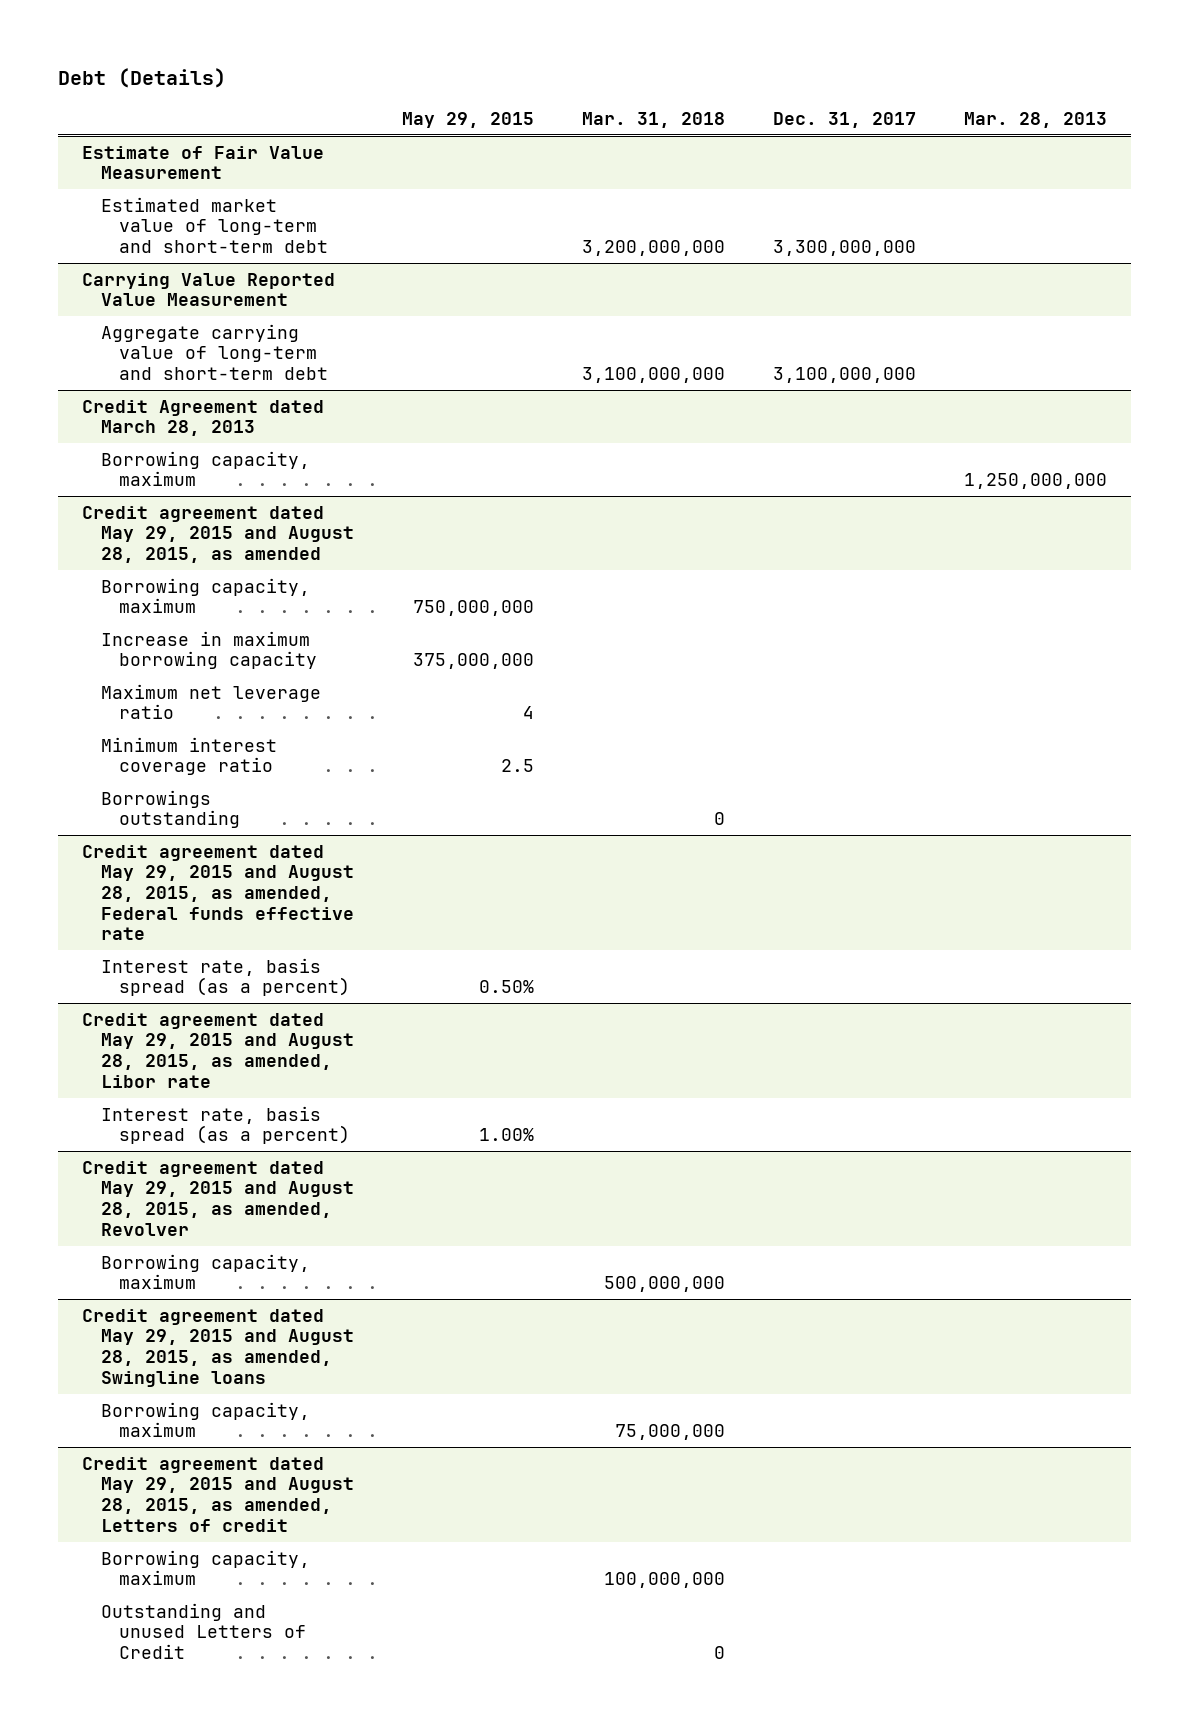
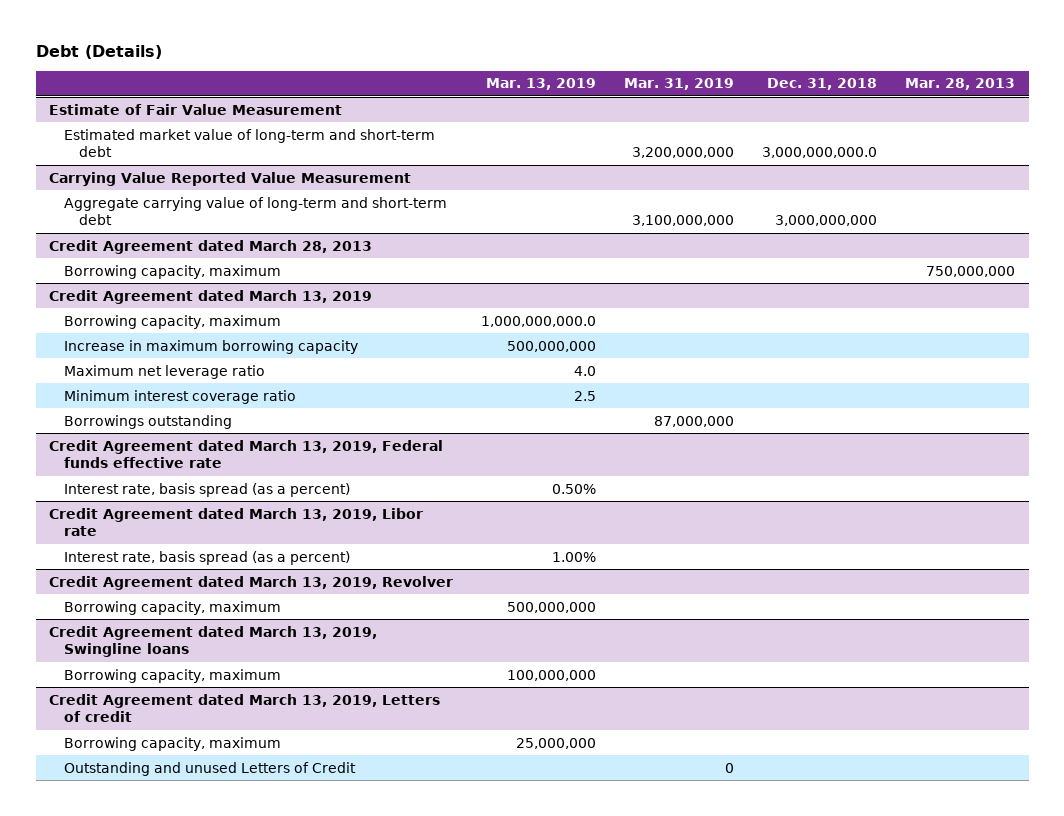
- | May 29, 2015 | Mar. 31, 2018 | Dec. 31, 2017 | Mar. 28, 2013
+ | Mar. 13, 2019 | Mar. 31, 2019 | Dec. 31, 2018 | Mar. 28, 2013
@ Credit Agreement dated March 28, 2013
- Borrowing capacity, maximum | | | | 1,250,000,000
- Credit agreement dated May 29, 2015 and August 28, 2015, as amended
- Borrowing capacity, maximum | 750,000,000 | | |
- Increase in maximum borrowing capacity | 375,000,000 | | |
- Maximum net leverage ratio | 4 | | |
- Minimum interest coverage ratio | 2.5 | | |
- Borrowings outstanding | | 0 | |
- Credit agreement dated May 29, 2015 and August 28, 2015, as amended, Federal funds effective rate
- Interest rate, basis spread (as a percent) | 0.50% | | |
- Credit agreement dated May 29, 2015 and August 28, 2015, as amended, Libor rate
- Interest rate, basis spread (as a percent) | 1.00% | | |
- Credit agreement dated May 29, 2015 and August 28, 2015, as amended, Revolver
- Borrowing capacity, maximum | | 500,000,000 | |
- Credit agreement dated May 29, 2015 and August 28, 2015, as amended, Swingline loans
- Borrowing capacity, maximum | | 75,000,000 | |
- Credit agreement dated May 29, 2015 and August 28, 2015, as amended, Letters of credit
- Borrowing capacity, maximum | | 100,000,000 | |
- Outstanding and unused Letters of Credit | | 0 | |
@ Credit Agreement dated March 28, 2013
+ Borrowing capacity, maximum | | | | 750,000,000
+ Credit Agreement dated March 13, 2019
+ Borrowing capacity, maximum | 1,000,000,000.0 | | |
+ Increase in maximum borrowing capacity | 500,000,000 | | |
+ Maximum net leverage ratio | 4.0 | | |
+ Minimum interest coverage ratio | 2.5 | | |
+ Borrowings outstanding | | 87,000,000 | |
+ Credit Agreement dated March 13, 2019, Federal funds effective rate
+ Interest rate, basis spread (as a percent) | 0.50% | | |
+ Credit Agreement dated March 13, 2019, Libor rate
+ Interest rate, basis spread (as a percent) | 1.00% | | |
+ Credit Agreement dated March 13, 2019, Revolver
+ Borrowing capacity, maximum | 500,000,000 | | |
+ Credit Agreement dated March 13, 2019, Swingline loans
+ Borrowing capacity, maximum | 100,000,000 | | |
+ Credit Agreement dated March 13, 2019, Letters of credit
+ Borrowing capacity, maximum | 25,000,000 | | |
+ Outstanding and unused Letters of Credit | | 0 | |

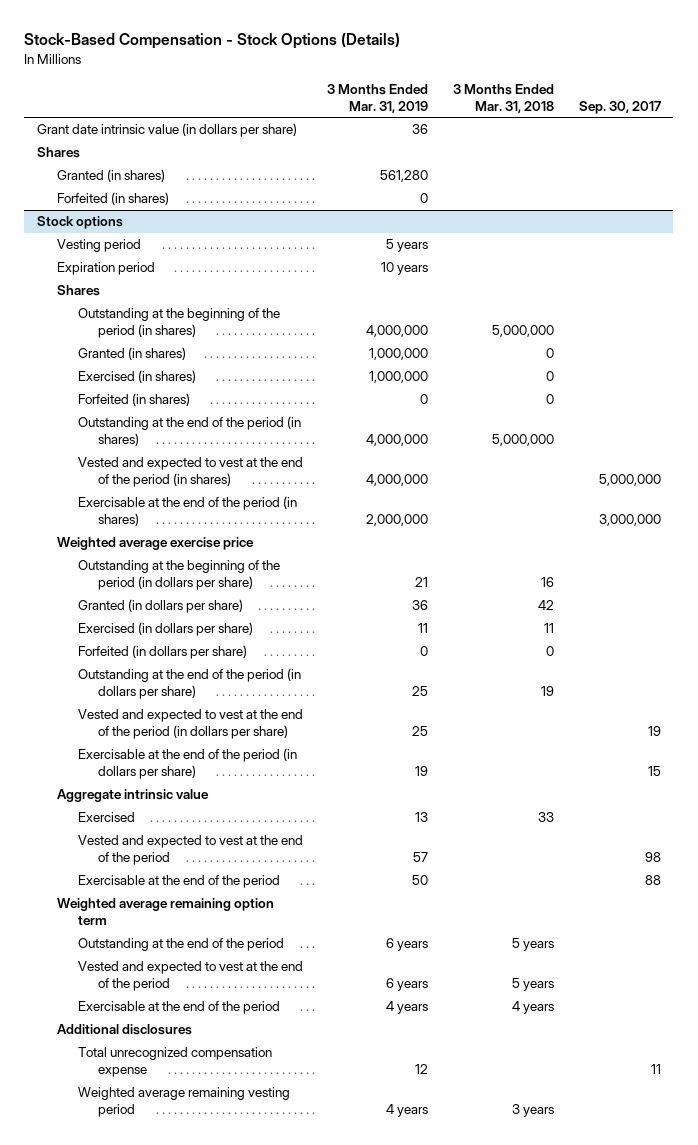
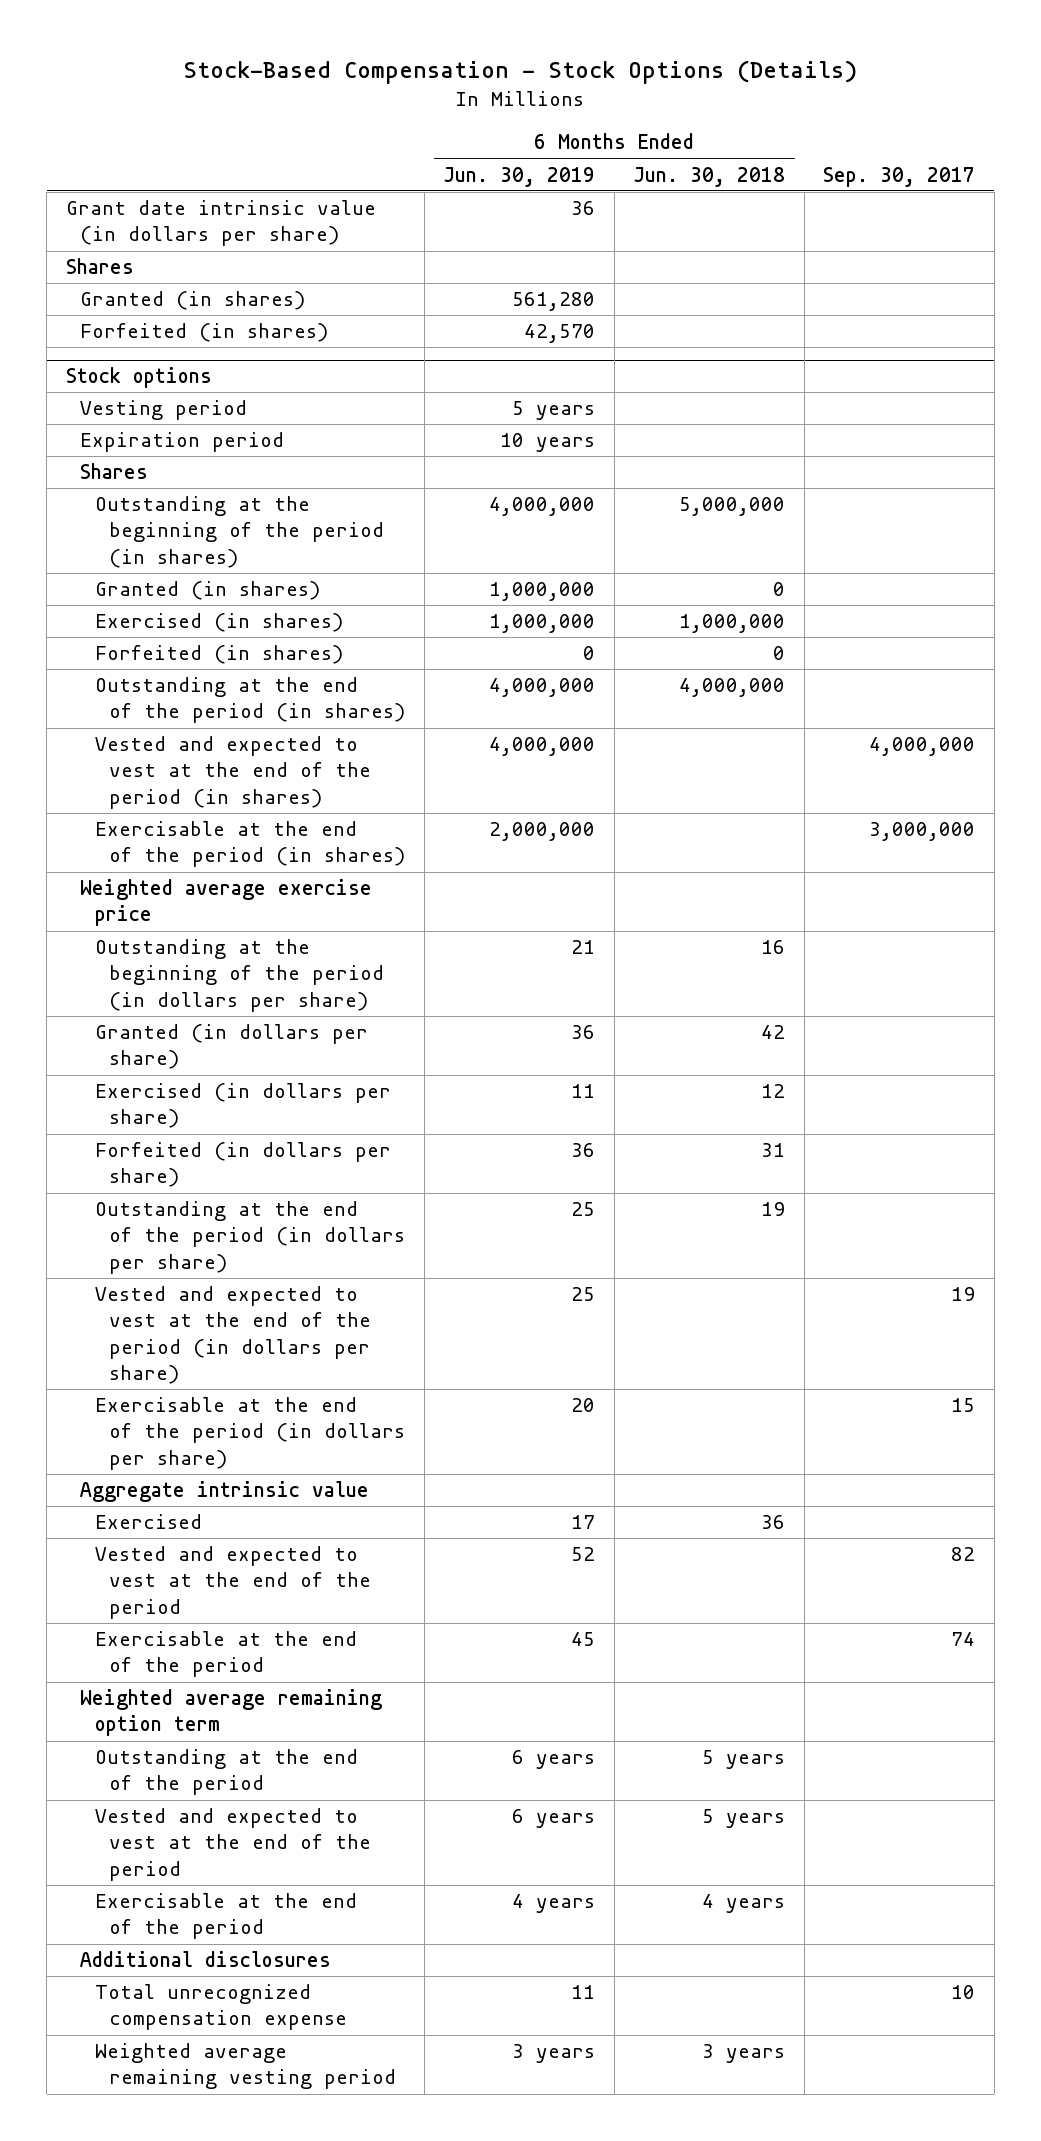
- | 3 Months Ended Mar. 31, 2019 | 3 Months Ended Mar. 31, 2018 | Sep. 30, 2017
+ | 6 Months Ended Jun. 30, 2019 | 6 Months Ended Jun. 30, 2018 | Sep. 30, 2017
@ Stock options
- Vested and expected to vest at the end of the period (in shares) | 4,000,000 | | 5,000,000
+ Vested and expected to vest at the end of the period (in shares) | 4,000,000 | | 4,000,000
- Vested and expected to vest at the end of the period | 57 | | 98
- Exercisable at the end of the period | 50 | | 88
+ Vested and expected to vest at the end of the period | 52 | | 82
+ Exercisable at the end of the period | 45 | | 74
- Total unrecognized compensation expense | 12 | | 11
+ Total unrecognized compensation expense | 11 | | 10

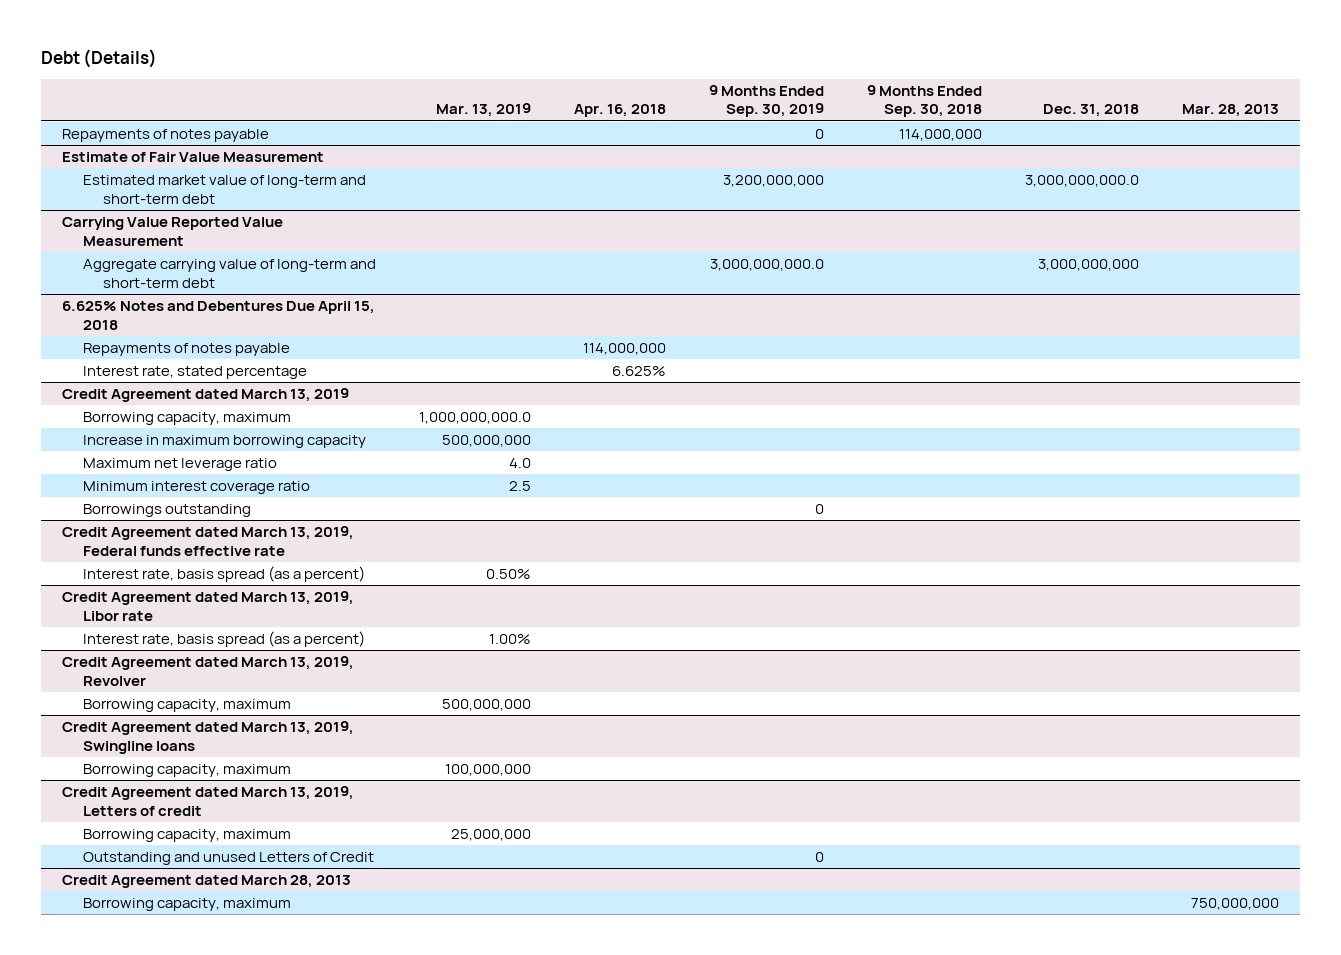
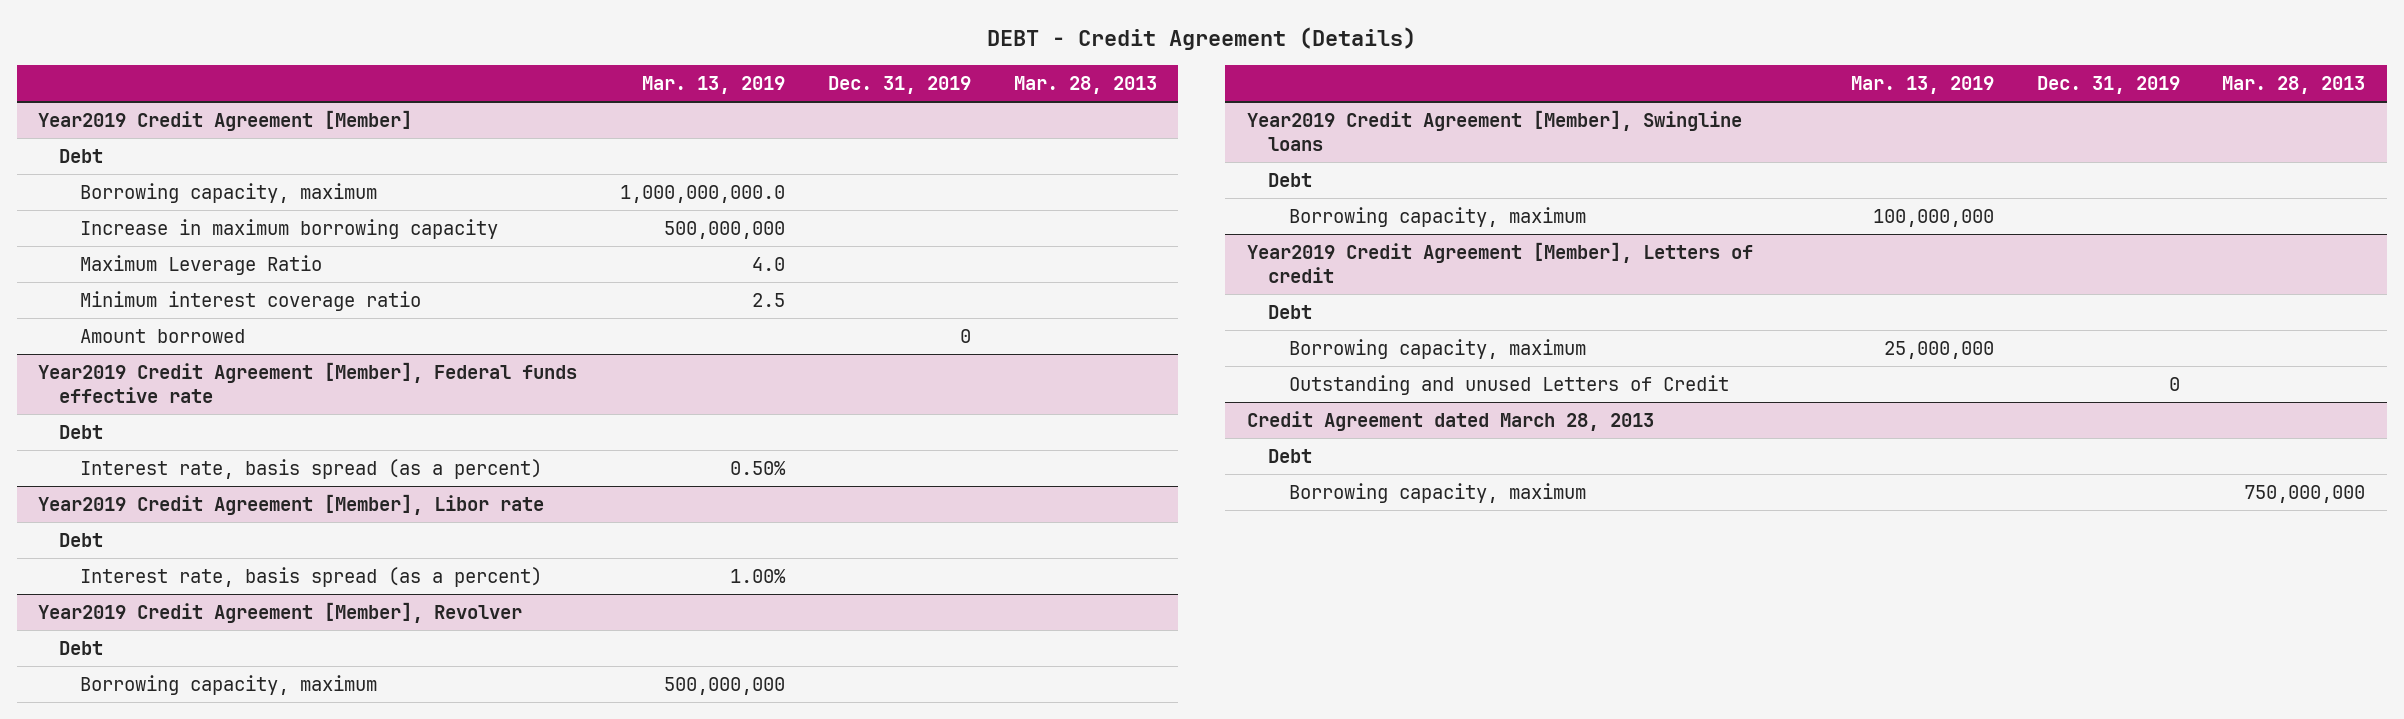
- Debt (Details)
+ DEBT - Credit Agreement (Details)
- | Mar. 13, 2019 | Apr. 16, 2018 | 9 Months Ended Sep. 30, 2019 | 9 Months Ended Sep. 30, 2018 | Dec. 31, 2018 | Mar. 28, 2013
+ | Mar. 13, 2019 | Dec. 31, 2019 | Mar. 28, 2013
- Repayments of notes payable | | | 0 | 114,000,000 | |
- Estimate of Fair Value Measurement
- Estimated market value of long-term and short-term debt | | | 3,200,000,000 | | 3,000,000,000.0 |
- Carrying Value Reported Value Measurement
- Aggregate carrying value of long-term and short-term debt | | | 3,000,000,000.0 | | 3,000,000,000 |
- 6.625% Notes and Debentures Due April 15, 2018
- Repayments of notes payable | | 114,000,000 | | | |
- Interest rate, stated percentage | | 6.625% | | | |
- Credit Agreement dated March 13, 2019
+ Year2019 Credit Agreement [Member]
+ Debt
- Maximum net leverage ratio | 4.0 | | | | |
+ Maximum Leverage Ratio | 4.0 | |
- Borrowings outstanding | | | 0 | | |
- Credit Agreement dated March 13, 2019, Federal funds effective rate
+ Amount borrowed | | 0 |
+ Year2019 Credit Agreement [Member], Federal funds effective rate
+ Debt
- Credit Agreement dated March 13, 2019, Libor rate
+ Year2019 Credit Agreement [Member], Libor rate
+ Debt
- Credit Agreement dated March 13, 2019, Revolver
+ Year2019 Credit Agreement [Member], Revolver
+ Debt
- Credit Agreement dated March 13, 2019, Swingline loans
+ Year2019 Credit Agreement [Member], Swingline loans
+ Debt
- Credit Agreement dated March 13, 2019, Letters of credit
+ Year2019 Credit Agreement [Member], Letters of credit
+ Debt
@ Credit Agreement dated March 28, 2013
+ Debt

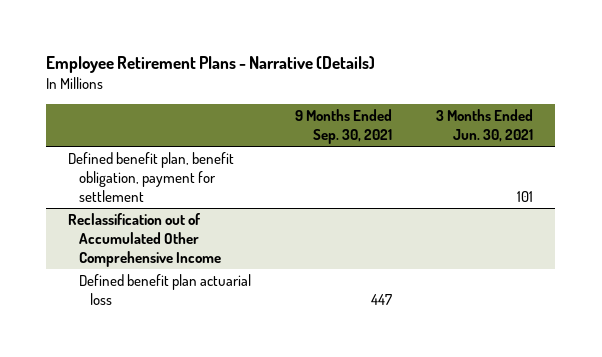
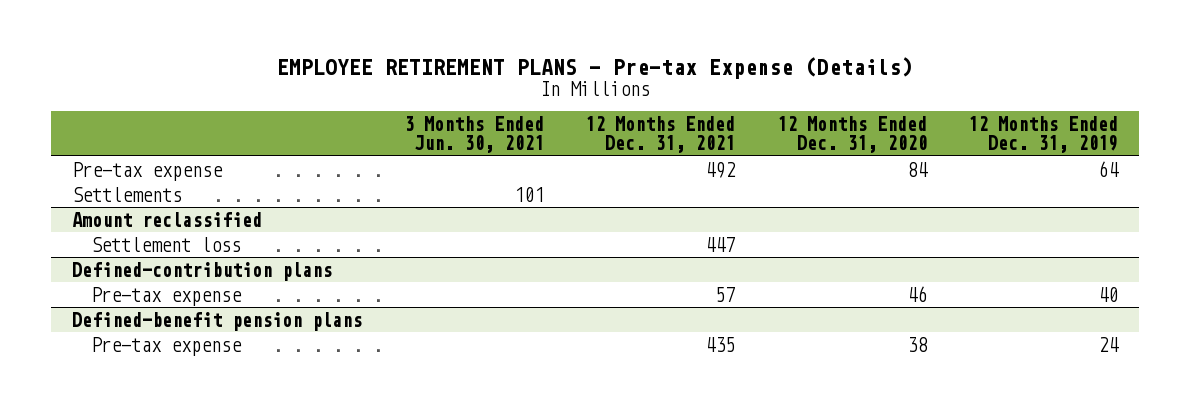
- Employee Retirement Plans - Narrative (Details)
+ EMPLOYEE RETIREMENT PLANS - Pre-tax Expense (Details)
- | 9 Months Ended Sep. 30, 2021 | 3 Months Ended Jun. 30, 2021
+ | 3 Months Ended Jun. 30, 2021 | 12 Months Ended Dec. 31, 2021 | 12 Months Ended Dec. 31, 2020 | 12 Months Ended Dec. 31, 2019
- Defined benefit plan, benefit obligation, payment for settlement | | 101
- Reclassification out of Accumulated Other Comprehensive Income
- Defined benefit plan actuarial loss | 447 |
+ Pre-tax expense | | 492 | 84 | 64
+ Settlements | 101 | | |
+ Amount reclassified
+ Settlement loss | | 447 | |
+ Defined-contribution plans
+ Pre-tax expense | | 57 | 46 | 40
+ Defined-benefit pension plans
+ Pre-tax expense | | 435 | 38 | 24

